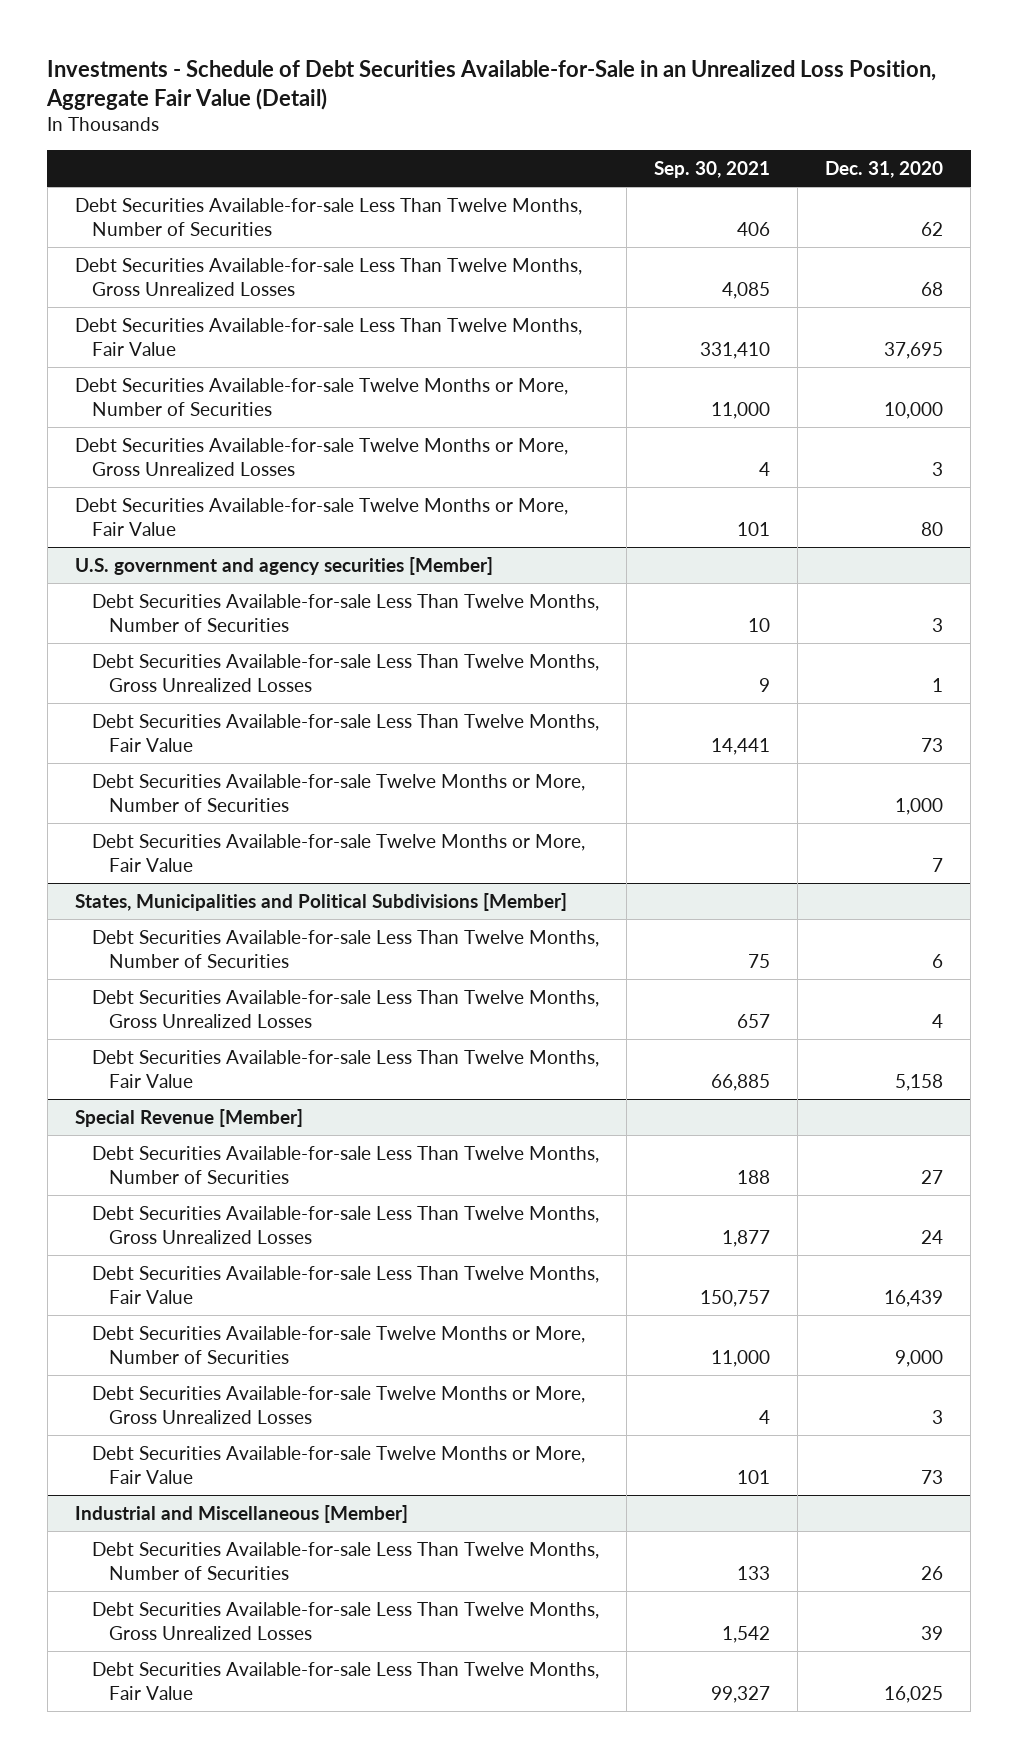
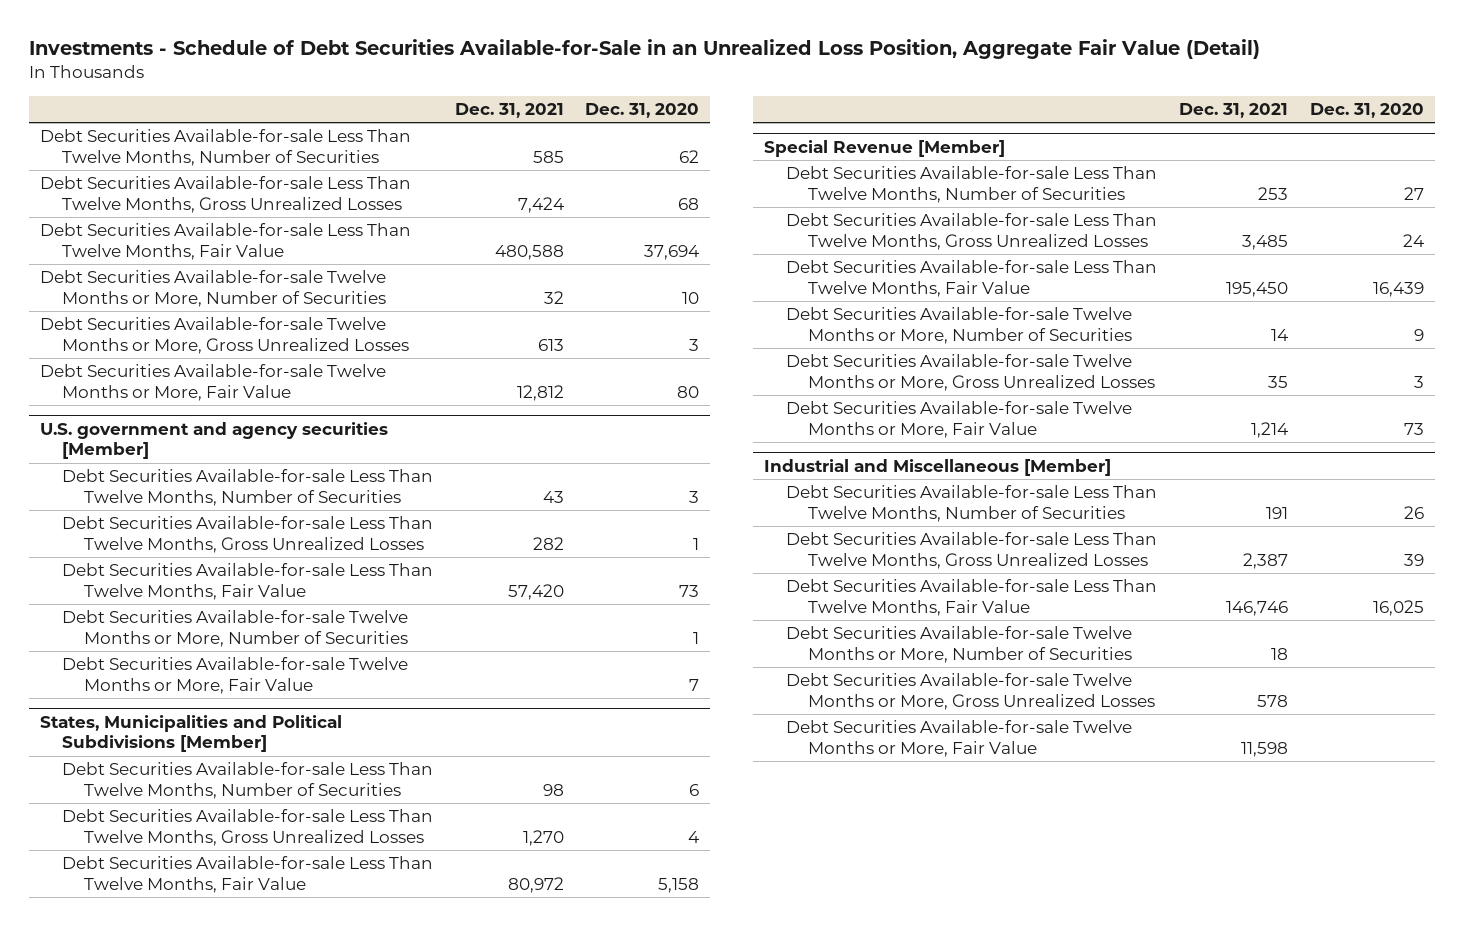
- | Sep. 30, 2021 | Dec. 31, 2020
+ | Dec. 31, 2021 | Dec. 31, 2020
- Debt Securities Available-for-sale Less Than Twelve Months, Fair Value | 331,410 | 37,695
- Debt Securities Available-for-sale Twelve Months or More, Number of Securities | 11,000 | 10,000
+ Debt Securities Available-for-sale Less Than Twelve Months, Fair Value | 480,588 | 37,694
+ Debt Securities Available-for-sale Twelve Months or More, Number of Securities | 32 | 10
@ U.S. government and agency securities [Member]
- Debt Securities Available-for-sale Twelve Months or More, Number of Securities | | 1,000
+ Debt Securities Available-for-sale Twelve Months or More, Number of Securities | | 1
@ Special Revenue [Member]
- Debt Securities Available-for-sale Twelve Months or More, Number of Securities | 11,000 | 9,000
+ Debt Securities Available-for-sale Twelve Months or More, Number of Securities | 14 | 9
@ Industrial and Miscellaneous [Member]
+ Debt Securities Available-for-sale Twelve Months or More, Number of Securities | 18 |
+ Debt Securities Available-for-sale Twelve Months or More, Gross Unrealized Losses | 578 |
+ Debt Securities Available-for-sale Twelve Months or More, Fair Value | 11,598 |

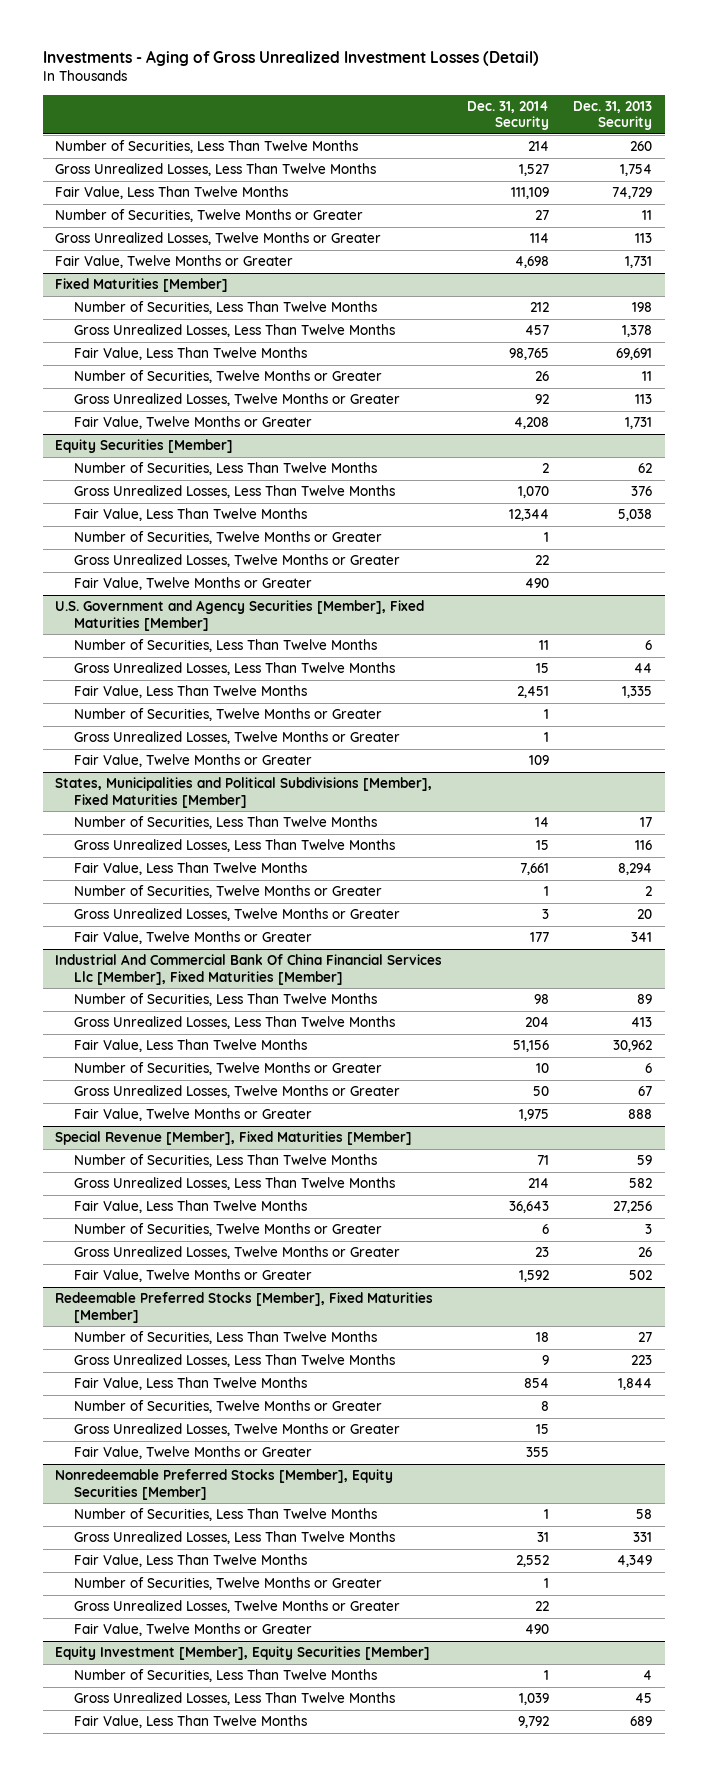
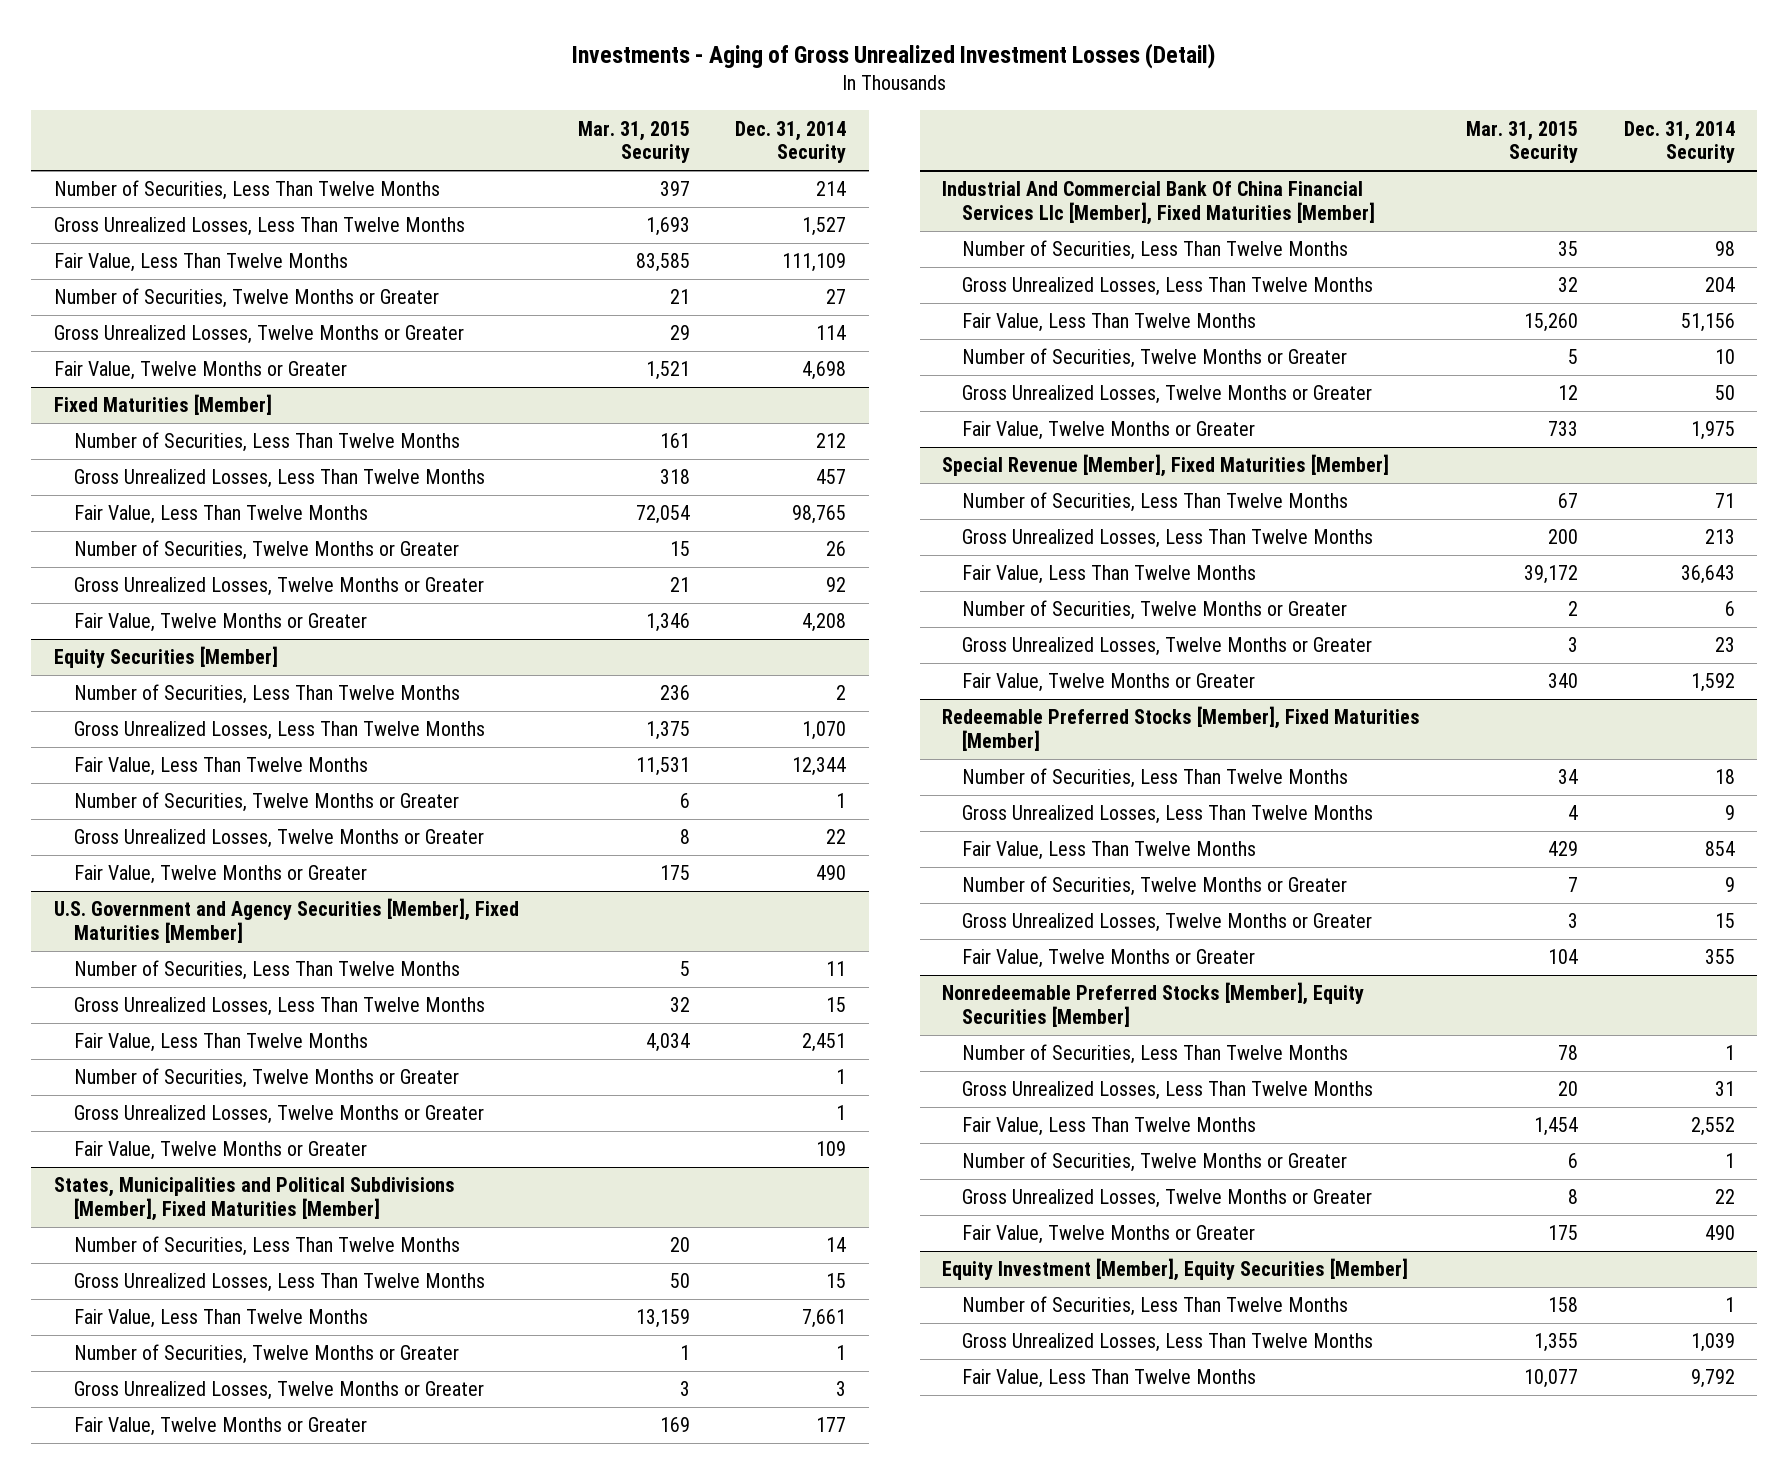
- | Dec. 31, 2014 Security | Dec. 31, 2013 Security
+ | Mar. 31, 2015 Security | Dec. 31, 2014 Security
@ Special Revenue [Member], Fixed Maturities [Member]
- Gross Unrealized Losses, Less Than Twelve Months | 214 | 582
+ Gross Unrealized Losses, Less Than Twelve Months | 200 | 213
@ Redeemable Preferred Stocks [Member], Fixed Maturities [Member]
- Number of Securities, Twelve Months or Greater | 8 |
+ Number of Securities, Twelve Months or Greater | 7 | 9

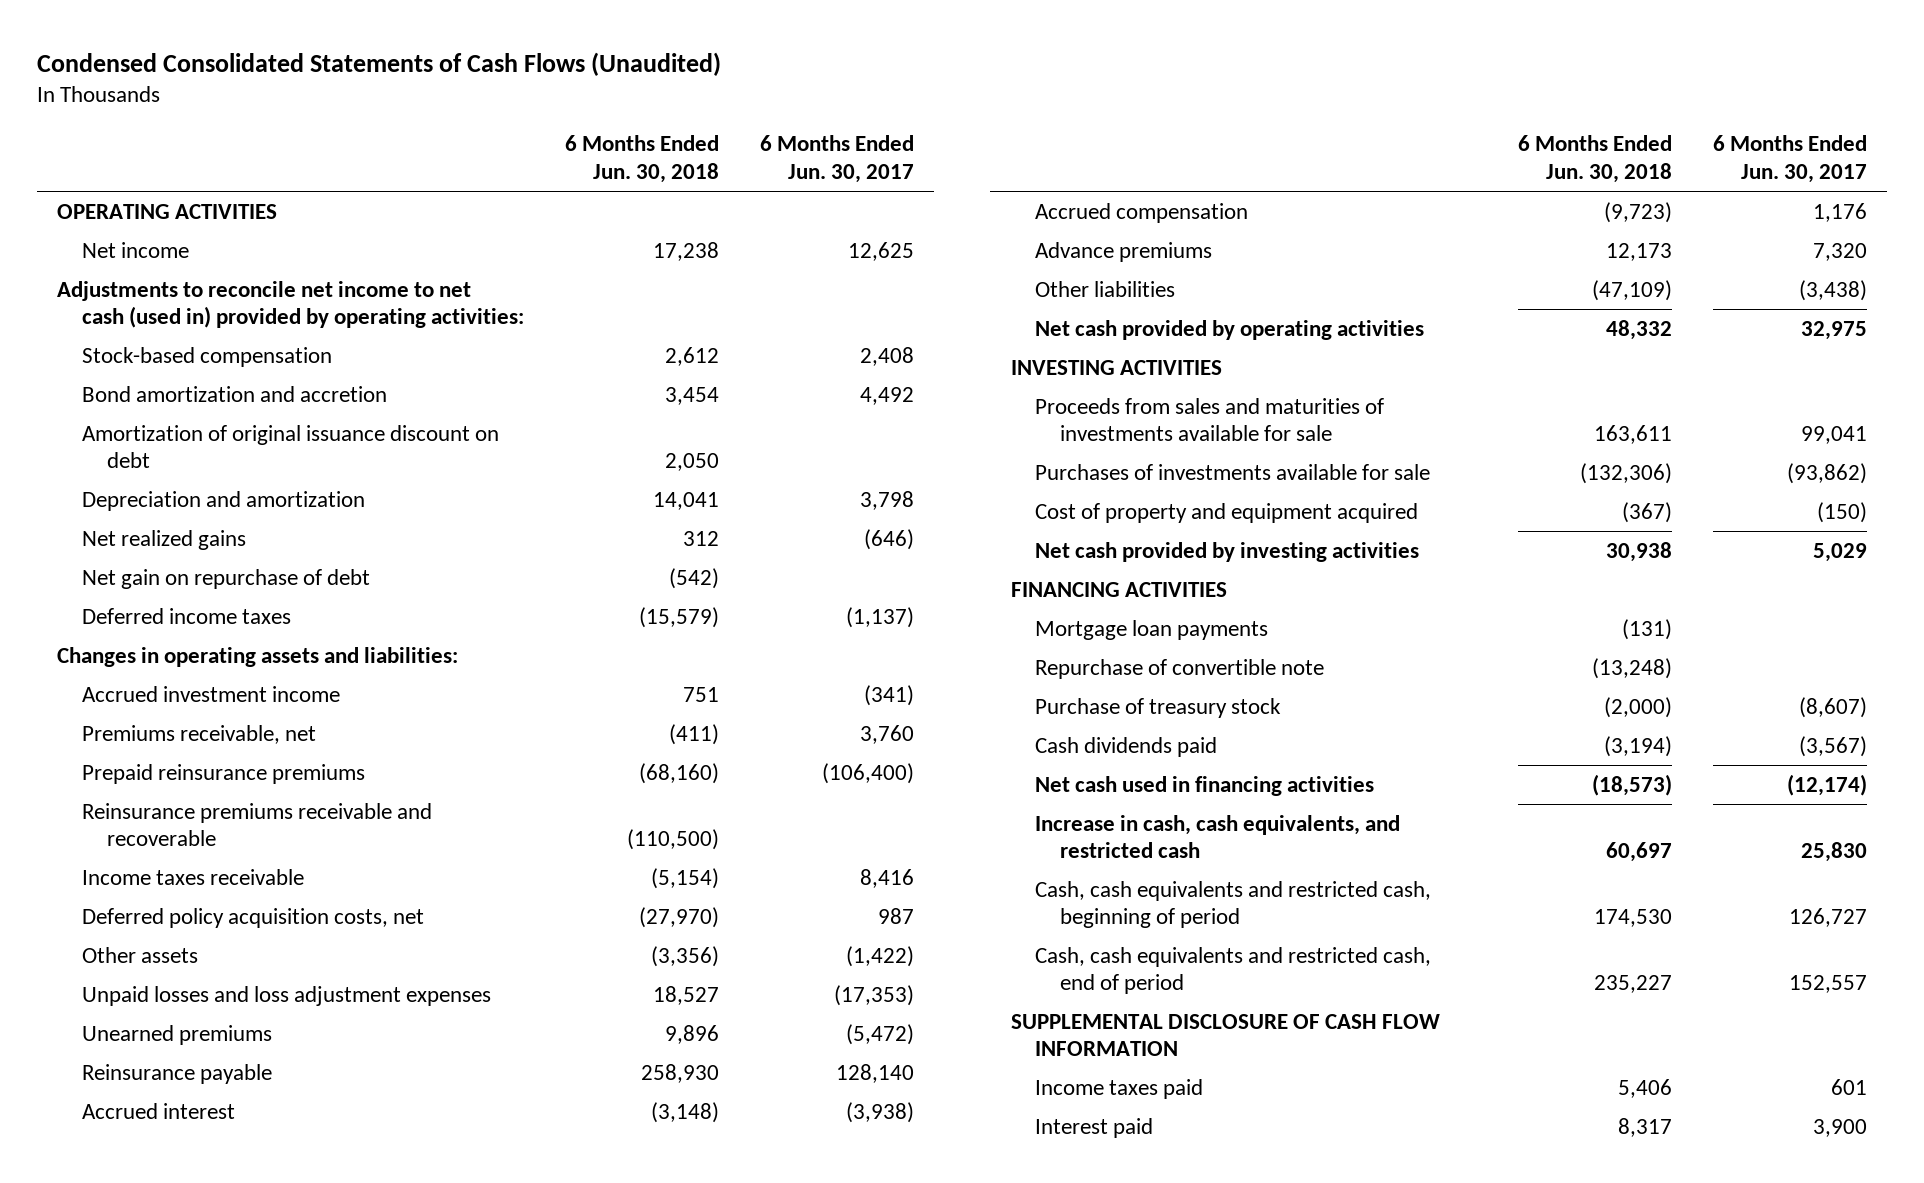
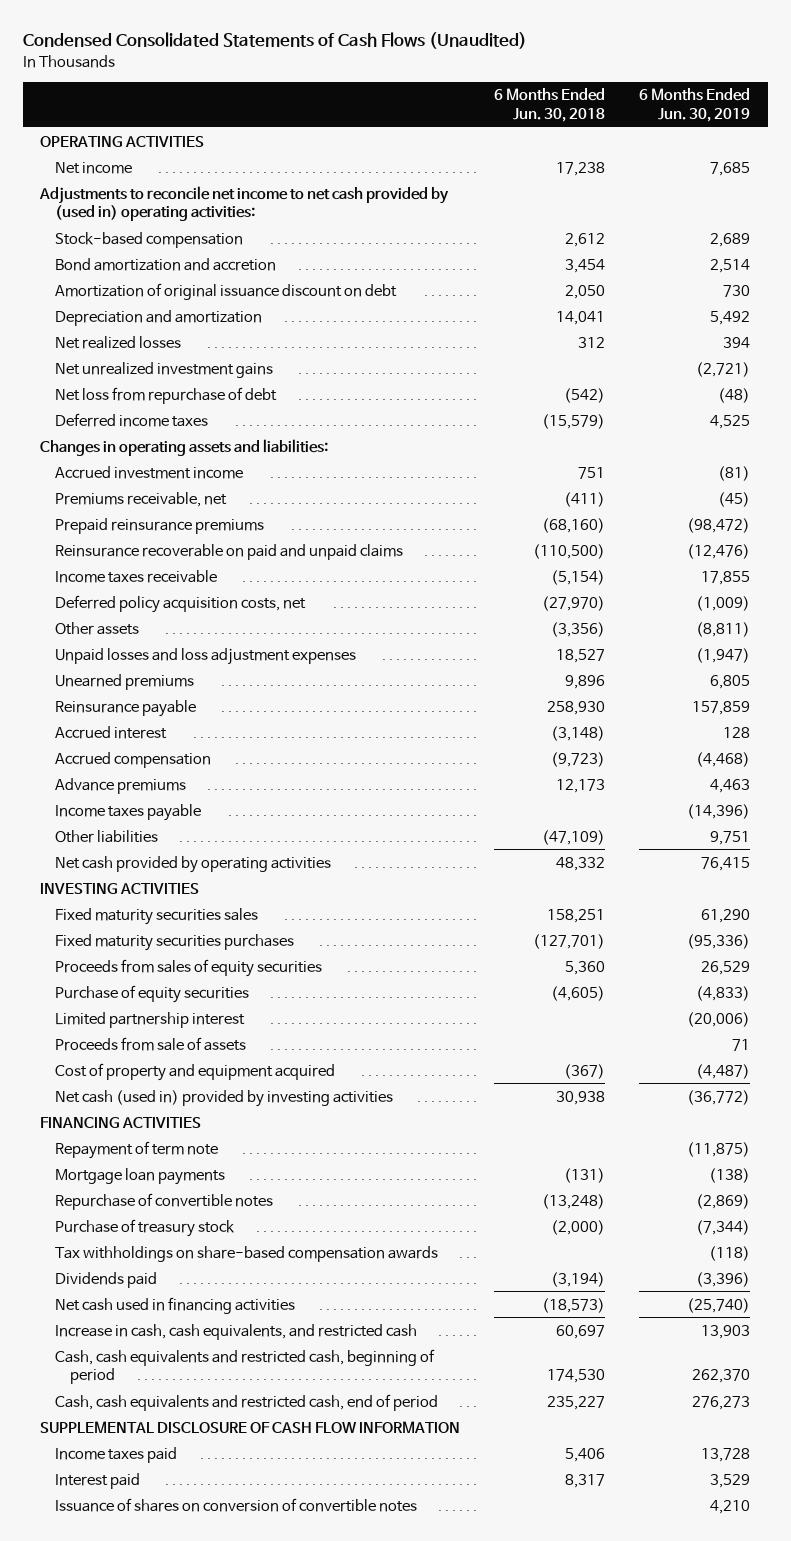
- | 6 Months Ended Jun. 30, 2018 | 6 Months Ended Jun. 30, 2017
+ | 6 Months Ended Jun. 30, 2018 | 6 Months Ended Jun. 30, 2019
- Adjustments to reconcile net income to net cash (used in) provided by operating activities:
+ Adjustments to reconcile net income to net cash provided by (used in) operating activities:
- Net realized gains | 312 | (646)
- Net gain on repurchase of debt | (542) |
+ Net realized losses | 312 | 394
+ Net unrealized investment gains | | (2,721)
+ Net loss from repurchase of debt | (542) | (48)
- Reinsurance premiums receivable and recoverable | (110,500) |
+ Reinsurance recoverable on paid and unpaid claims | (110,500) | (12,476)
+ Income taxes payable | | (14,396)
- Proceeds from sales and maturities of investments available for sale | 163,611 | 99,041
- Purchases of investments available for sale | (132,306) | (93,862)
+ Fixed maturity securities sales | 158,251 | 61,290
+ Fixed maturity securities purchases | (127,701) | (95,336)
+ Proceeds from sales of equity securities | 5,360 | 26,529
+ Purchase of equity securities | (4,605) | (4,833)
+ Limited partnership interest | | (20,006)
+ Proceeds from sale of assets | | 71
- Net cash provided by investing activities | 30,938 | 5,029
+ Net cash (used in) provided by investing activities | 30,938 | (36,772)
+ Repayment of term note | | (11,875)
- Repurchase of convertible note | (13,248) |
+ Repurchase of convertible notes | (13,248) | (2,869)
- Cash dividends paid | (3,194) | (3,567)
+ Tax withholdings on share-based compensation awards | | (118)
+ Dividends paid | (3,194) | (3,396)
+ Issuance of shares on conversion of convertible notes | | 4,210

